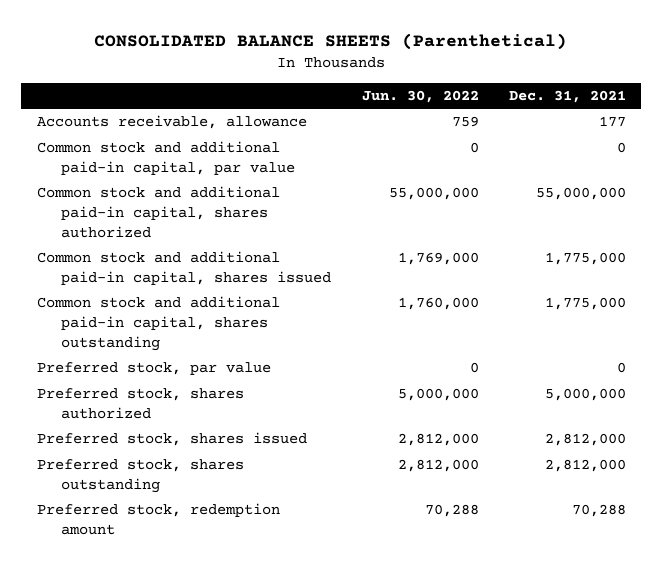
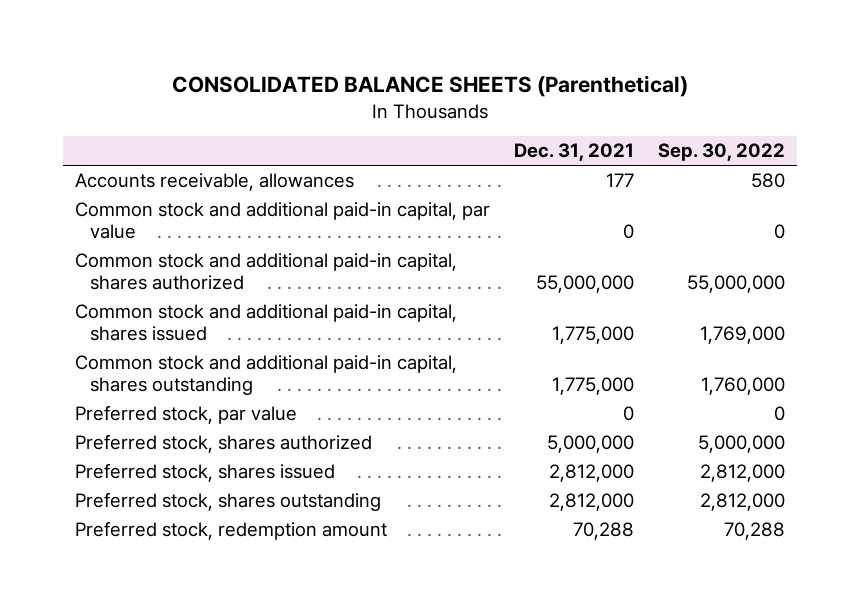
- | Jun. 30, 2022 | Dec. 31, 2021
+ | Dec. 31, 2021 | Sep. 30, 2022
- Accounts receivable, allowance | 759 | 177
+ Accounts receivable, allowances | 177 | 580

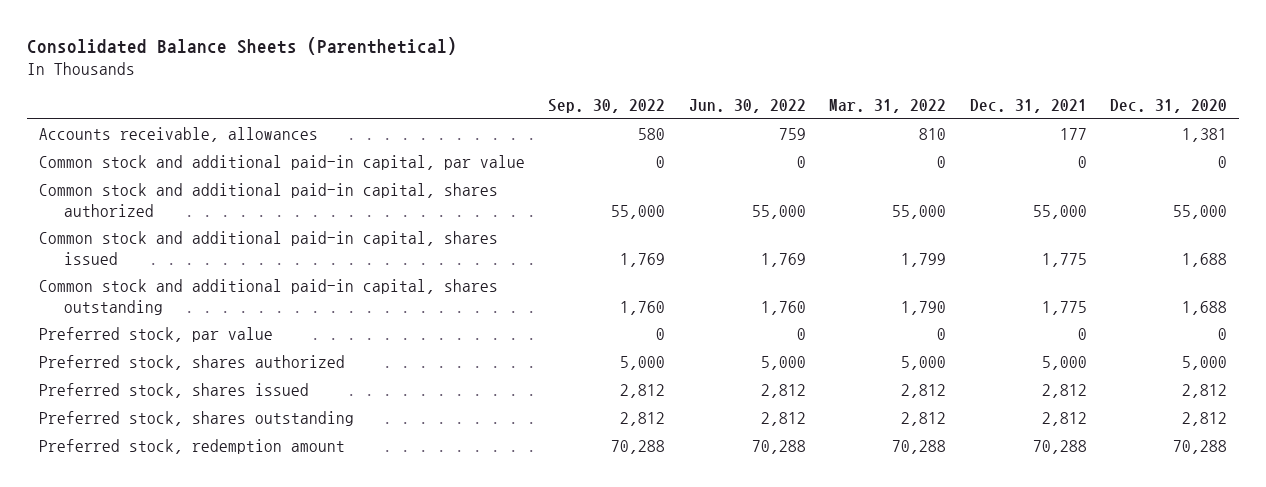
- CONSOLIDATED BALANCE SHEETS (Parenthetical)
+ Consolidated Balance Sheets (Parenthetical)
- | Dec. 31, 2021 | Sep. 30, 2022
+ | Sep. 30, 2022 | Jun. 30, 2022 | Mar. 31, 2022 | Dec. 31, 2021 | Dec. 31, 2020
- Common stock and additional paid-in capital, shares authorized | 55,000,000 | 55,000,000
- Common stock and additional paid-in capital, shares issued | 1,775,000 | 1,769,000
- Common stock and additional paid-in capital, shares outstanding | 1,775,000 | 1,760,000
+ Common stock and additional paid-in capital, shares authorized | 55,000 | 55,000 | 55,000 | 55,000 | 55,000
+ Common stock and additional paid-in capital, shares issued | 1,769 | 1,769 | 1,799 | 1,775 | 1,688
+ Common stock and additional paid-in capital, shares outstanding | 1,760 | 1,760 | 1,790 | 1,775 | 1,688
- Preferred stock, shares authorized | 5,000,000 | 5,000,000
- Preferred stock, shares issued | 2,812,000 | 2,812,000
- Preferred stock, shares outstanding | 2,812,000 | 2,812,000
+ Preferred stock, shares authorized | 5,000 | 5,000 | 5,000 | 5,000 | 5,000
+ Preferred stock, shares issued | 2,812 | 2,812 | 2,812 | 2,812 | 2,812
+ Preferred stock, shares outstanding | 2,812 | 2,812 | 2,812 | 2,812 | 2,812

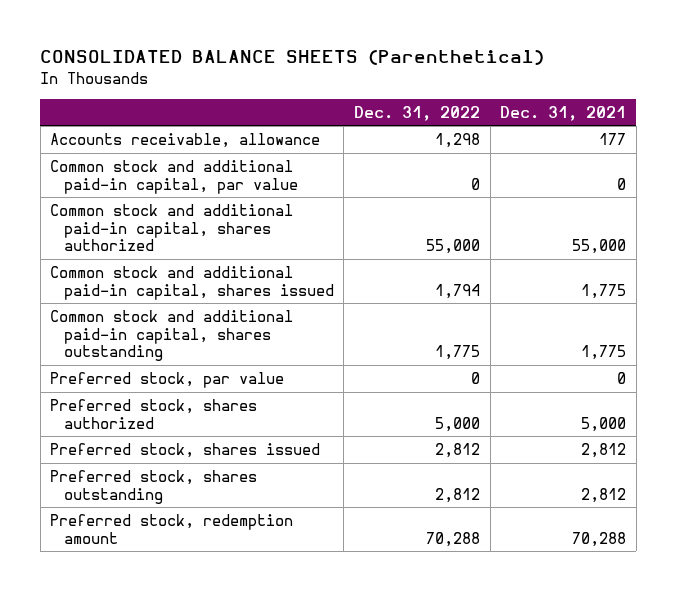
- Consolidated Balance Sheets (Parenthetical)
+ CONSOLIDATED BALANCE SHEETS (Parenthetical)
- | Sep. 30, 2022 | Jun. 30, 2022 | Mar. 31, 2022 | Dec. 31, 2021 | Dec. 31, 2020
+ | Dec. 31, 2022 | Dec. 31, 2021
- Accounts receivable, allowances | 580 | 759 | 810 | 177 | 1,381
+ Accounts receivable, allowance | 1,298 | 177

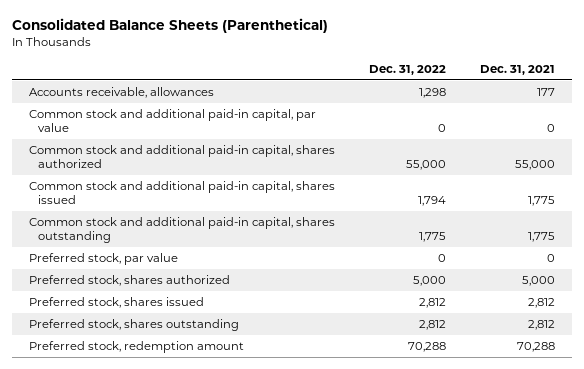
- CONSOLIDATED BALANCE SHEETS (Parenthetical)
+ Consolidated Balance Sheets (Parenthetical)
- Accounts receivable, allowance | 1,298 | 177
+ Accounts receivable, allowances | 1,298 | 177

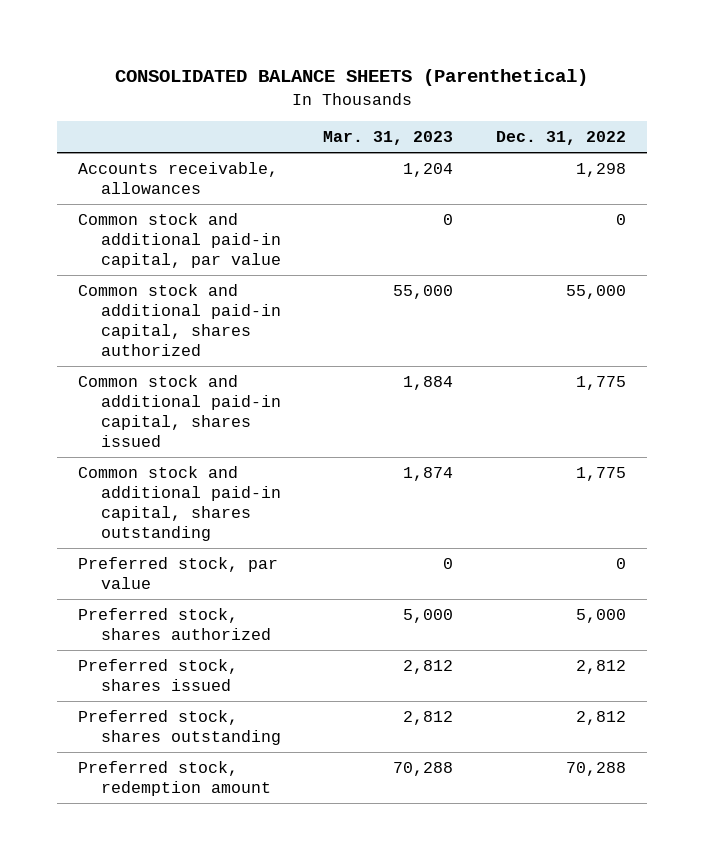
- Consolidated Balance Sheets (Parenthetical)
+ CONSOLIDATED BALANCE SHEETS (Parenthetical)
- | Dec. 31, 2022 | Dec. 31, 2021
+ | Mar. 31, 2023 | Dec. 31, 2022
- Common stock and additional paid-in capital, shares issued | 1,794 | 1,775
+ Common stock and additional paid-in capital, shares issued | 1,884 | 1,775

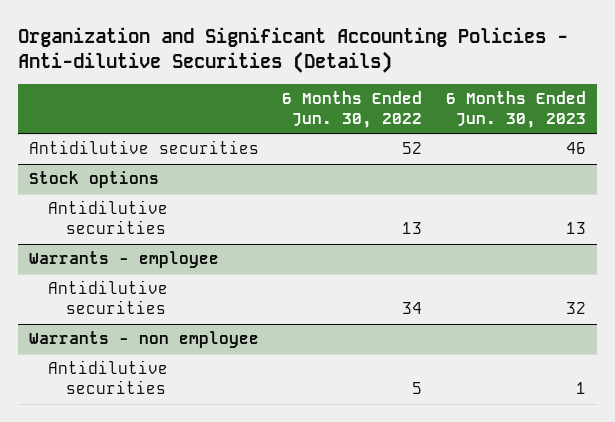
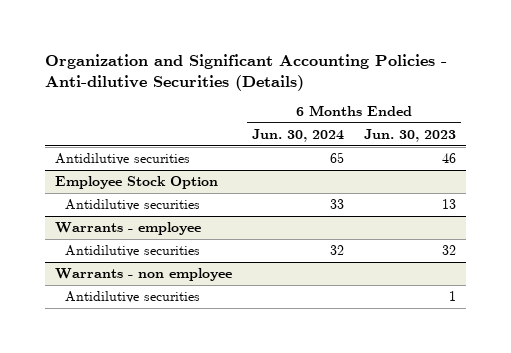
- | 6 Months Ended Jun. 30, 2022 | 6 Months Ended Jun. 30, 2023
+ | 6 Months Ended Jun. 30, 2024 | 6 Months Ended Jun. 30, 2023
- Stock options
+ Employee Stock Option

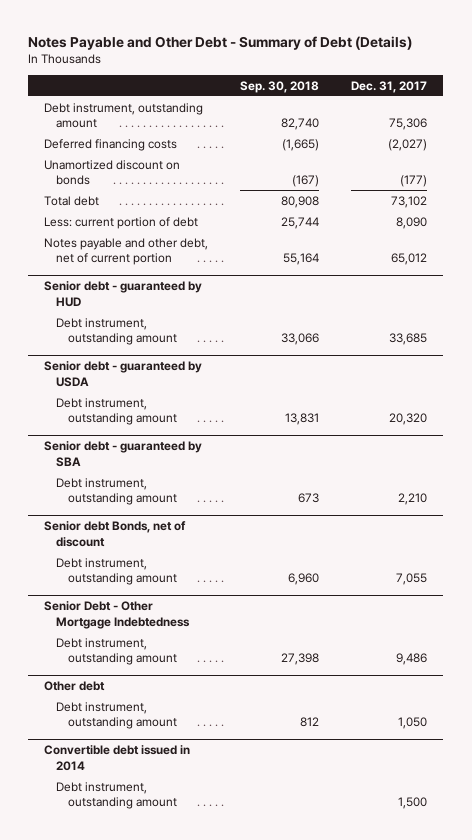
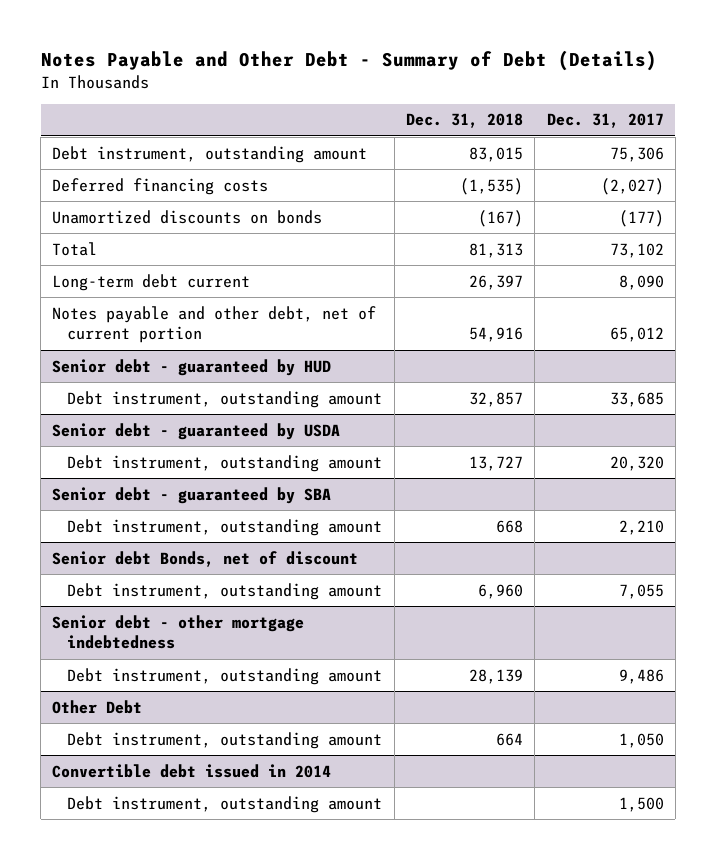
- | Sep. 30, 2018 | Dec. 31, 2017
+ | Dec. 31, 2018 | Dec. 31, 2017
- Unamortized discount on bonds | (167) | (177)
- Total debt | 80,908 | 73,102
- Less: current portion of debt | 25,744 | 8,090
+ Unamortized discounts on bonds | (167) | (177)
+ Total | 81,313 | 73,102
+ Long-term debt current | 26,397 | 8,090
- Senior Debt - Other Mortgage Indebtedness
+ Senior debt - other mortgage indebtedness
- Other debt
+ Other Debt

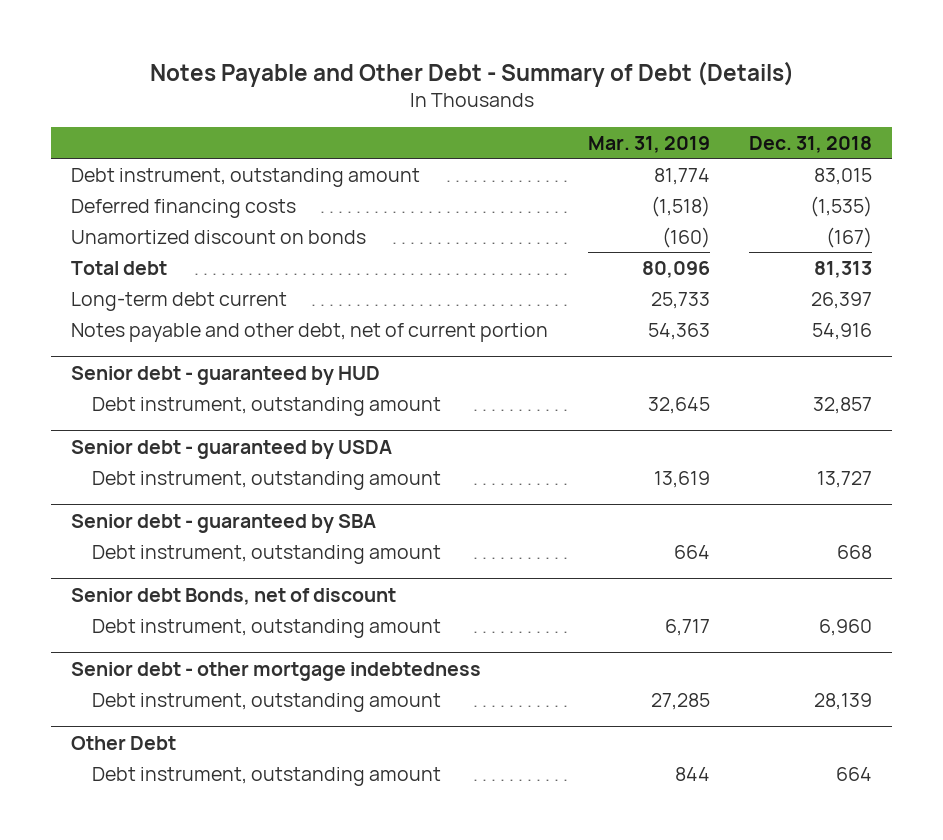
- | Dec. 31, 2018 | Dec. 31, 2017
+ | Mar. 31, 2019 | Dec. 31, 2018
- Unamortized discounts on bonds | (167) | (177)
- Total | 81,313 | 73,102
+ Unamortized discount on bonds | (160) | (167)
+ Total debt | 80,096 | 81,313
- Convertible debt issued in 2014
- Debt instrument, outstanding amount | | 1,500

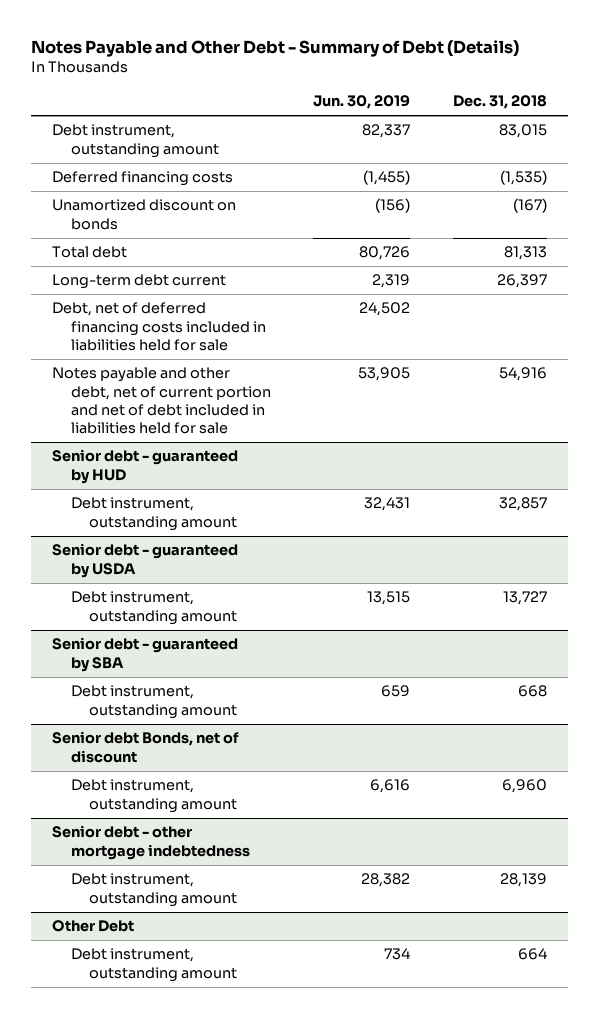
- | Mar. 31, 2019 | Dec. 31, 2018
+ | Jun. 30, 2019 | Dec. 31, 2018
- Notes payable and other debt, net of current portion | 54,363 | 54,916
+ Debt, net of deferred financing costs included in liabilities held for sale | 24,502 |
+ Notes payable and other debt, net of current portion and net of debt included in liabilities held for sale | 53,905 | 54,916

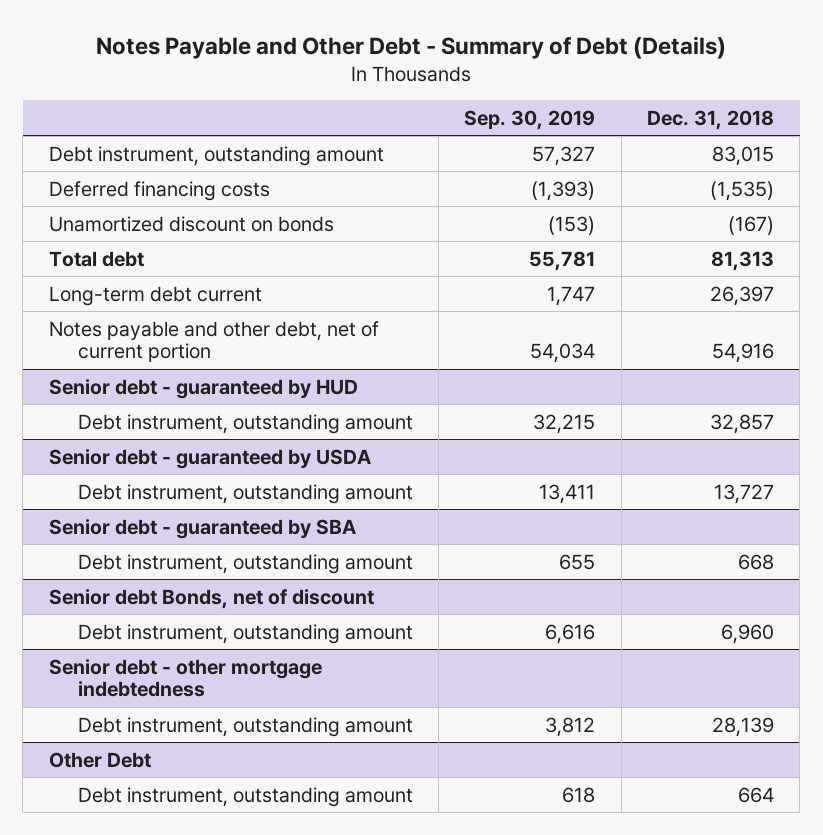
- | Jun. 30, 2019 | Dec. 31, 2018
+ | Sep. 30, 2019 | Dec. 31, 2018
- Debt, net of deferred financing costs included in liabilities held for sale | 24,502 |
- Notes payable and other debt, net of current portion and net of debt included in liabilities held for sale | 53,905 | 54,916
+ Notes payable and other debt, net of current portion | 54,034 | 54,916

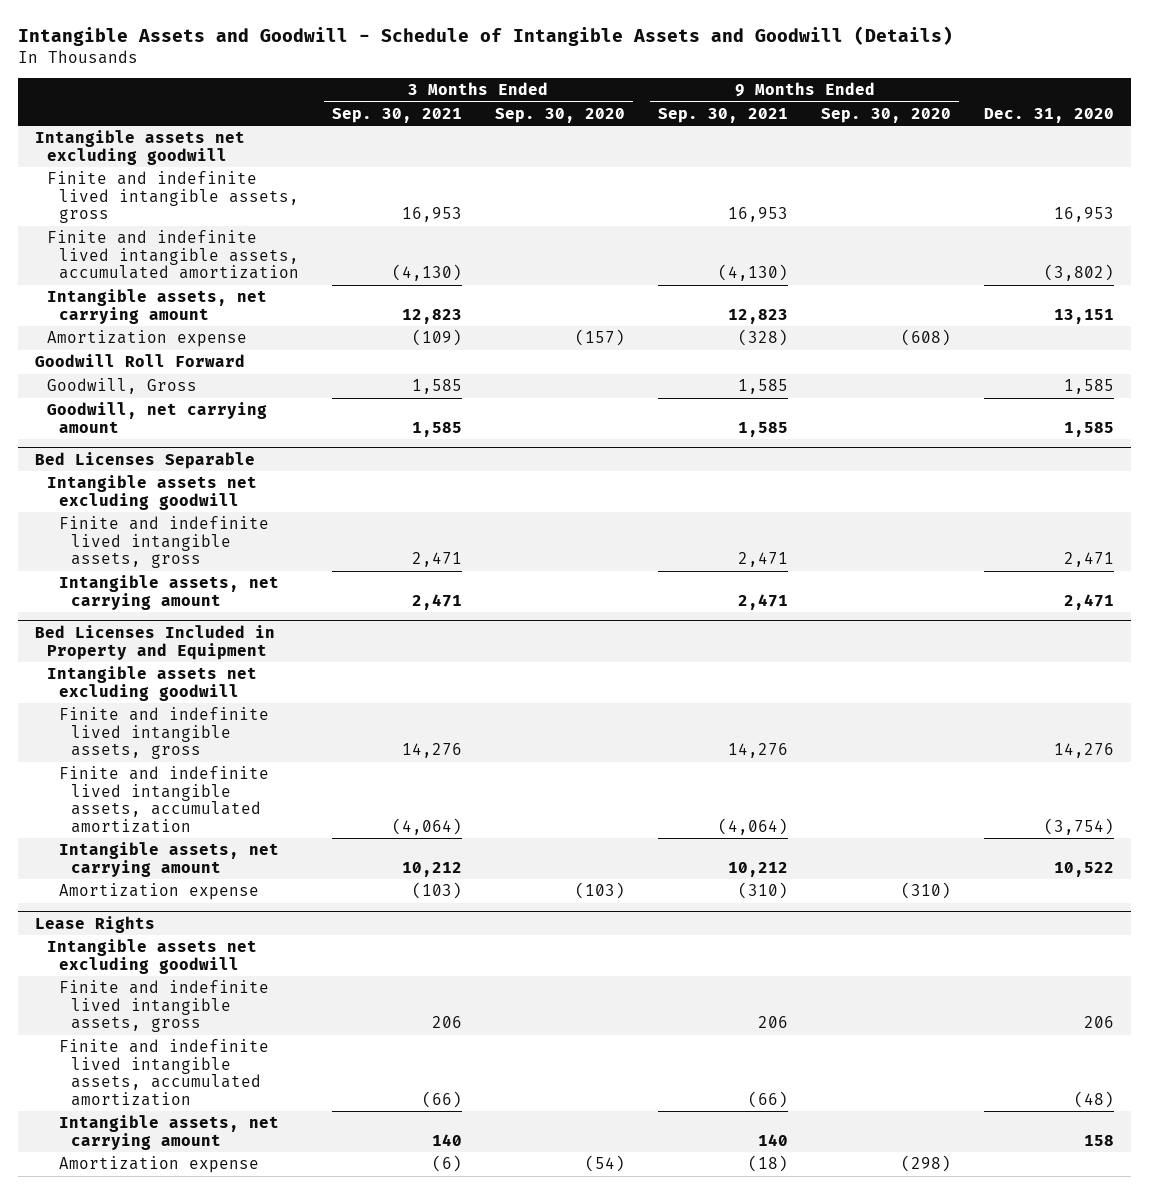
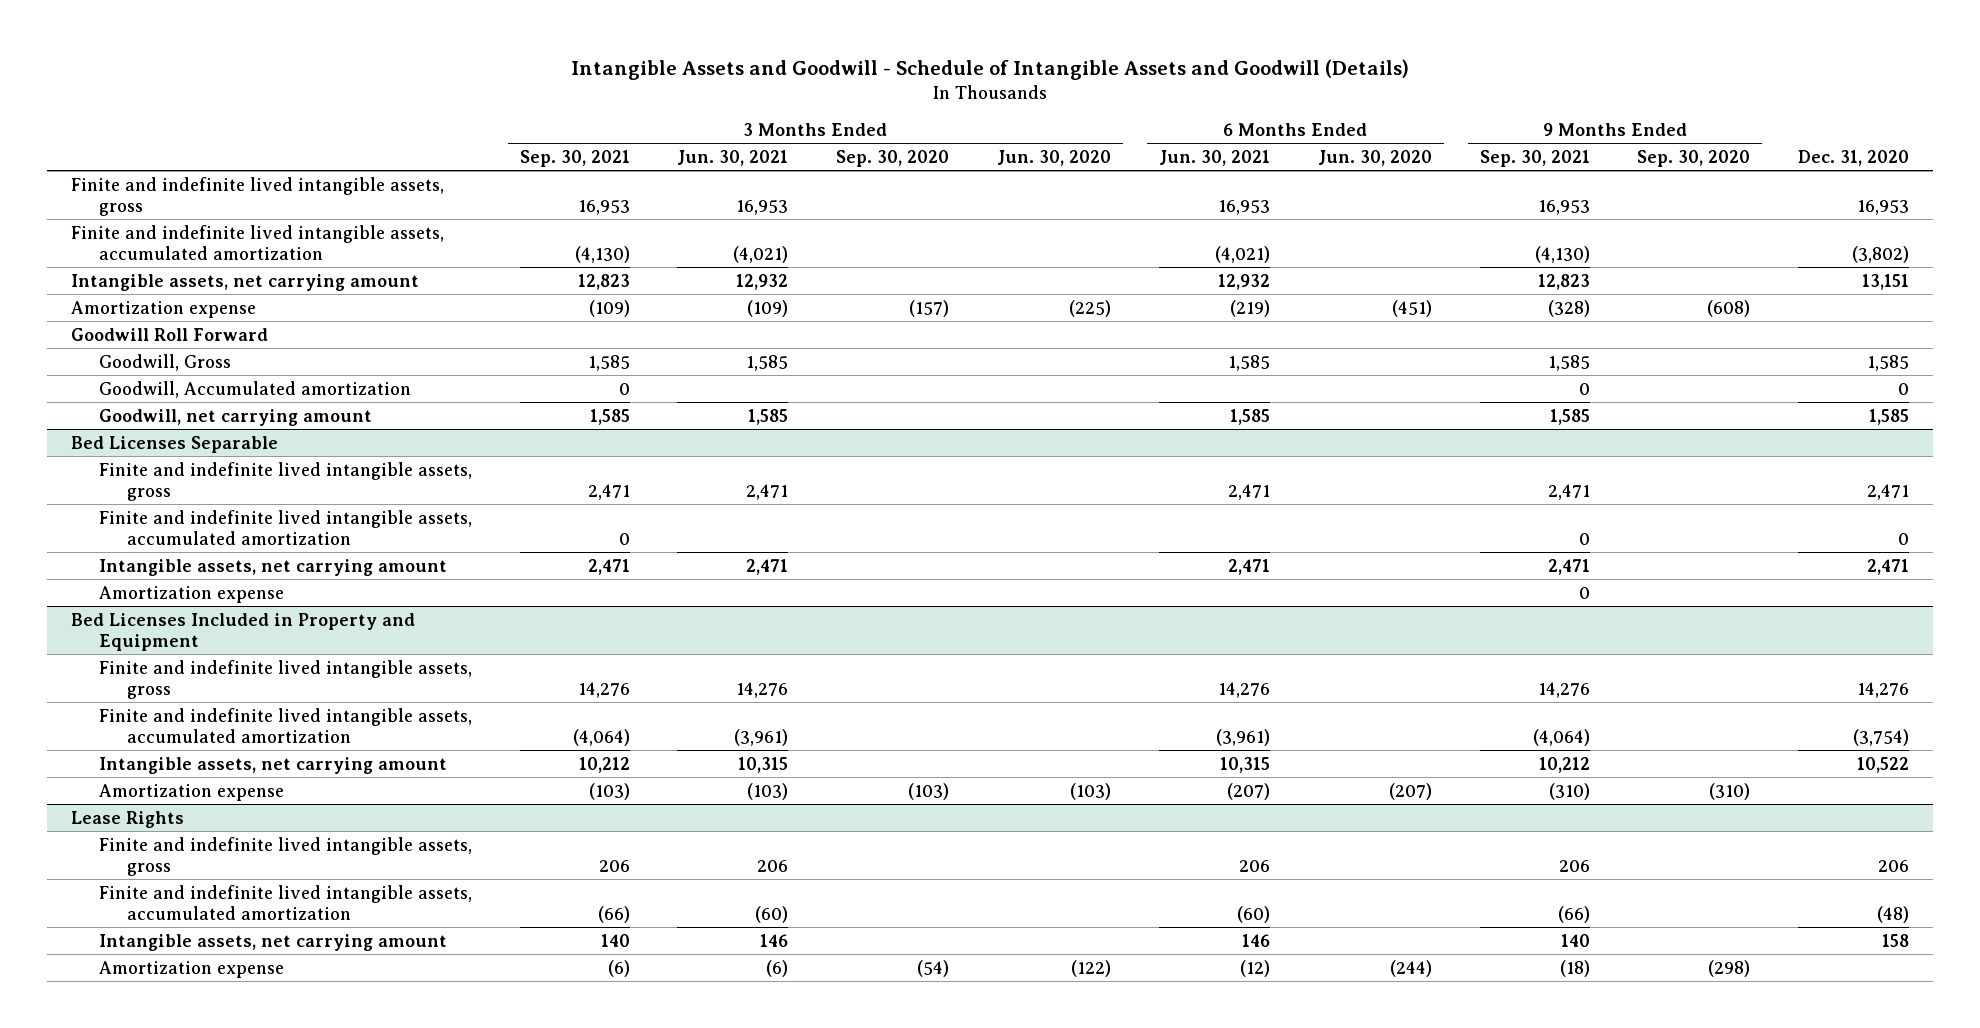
- | 3 Months Ended Sep. 30, 2021 | 3 Months Ended Sep. 30, 2020 | 9 Months Ended Sep. 30, 2021 | 9 Months Ended Sep. 30, 2020 | Dec. 31, 2020
+ | 3 Months Ended Sep. 30, 2021 | 3 Months Ended Jun. 30, 2021 | 3 Months Ended Sep. 30, 2020 | 3 Months Ended Jun. 30, 2020 | 6 Months Ended Jun. 30, 2021 | 6 Months Ended Jun. 30, 2020 | 9 Months Ended Sep. 30, 2021 | 9 Months Ended Sep. 30, 2020 | Dec. 31, 2020
- Intangible assets net excluding goodwill
+ Goodwill, Accumulated amortization | 0 | | | | | | 0 | | 0
@ Bed Licenses Separable
- Intangible assets net excluding goodwill
+ Finite and indefinite lived intangible assets, accumulated amortization | 0 | | | | | | 0 | | 0
+ Amortization expense | | | | | | | 0 | |
@ Bed Licenses Included in Property and Equipment
- Intangible assets net excluding goodwill
@ Lease Rights
- Intangible assets net excluding goodwill

